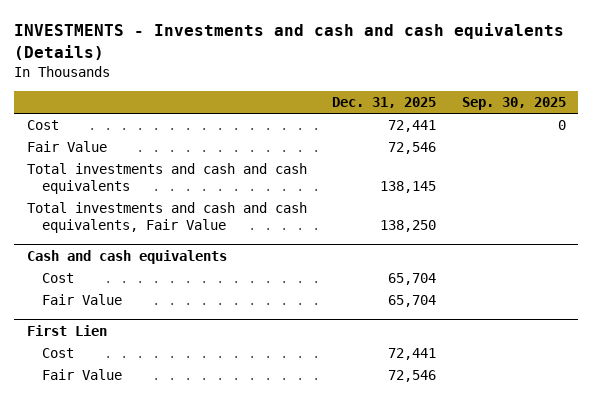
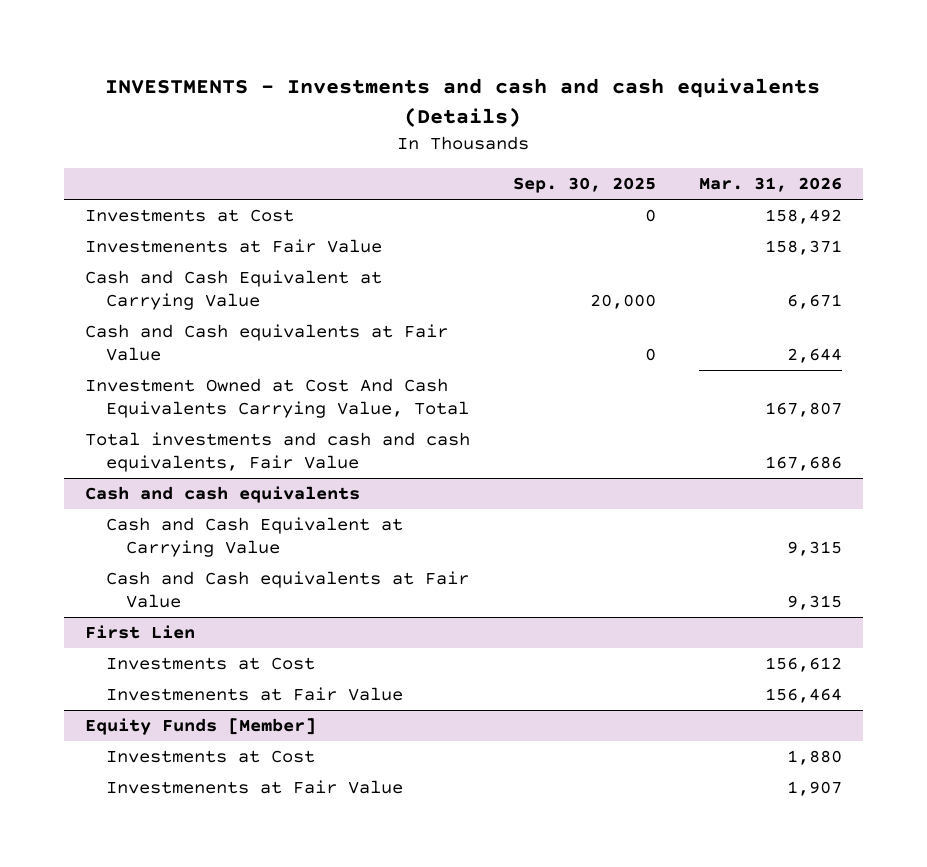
- | Dec. 31, 2025 | Sep. 30, 2025
+ | Sep. 30, 2025 | Mar. 31, 2026
- Cost | 72,441 | 0
- Fair Value | 72,546 |
- Total investments and cash and cash equivalents | 138,145 |
+ Investments at Cost | 0 | 158,492
+ Investmenents at Fair Value | | 158,371
+ Cash and Cash Equivalent at Carrying Value | 20,000 | 6,671
+ Cash and Cash equivalents at Fair Value | 0 | 2,644
+ Investment Owned at Cost And Cash Equivalents Carrying Value, Total | | 167,807
@ Cash and cash equivalents
- Cost | 65,704 |
- Fair Value | 65,704 |
+ Cash and Cash Equivalent at Carrying Value | | 9,315
+ Cash and Cash equivalents at Fair Value | | 9,315
@ First Lien
- Cost | 72,441 |
- Fair Value | 72,546 |
+ Investments at Cost | | 156,612
+ Investmenents at Fair Value | | 156,464
+ Equity Funds [Member]
+ Investments at Cost | | 1,880
+ Investmenents at Fair Value | | 1,907

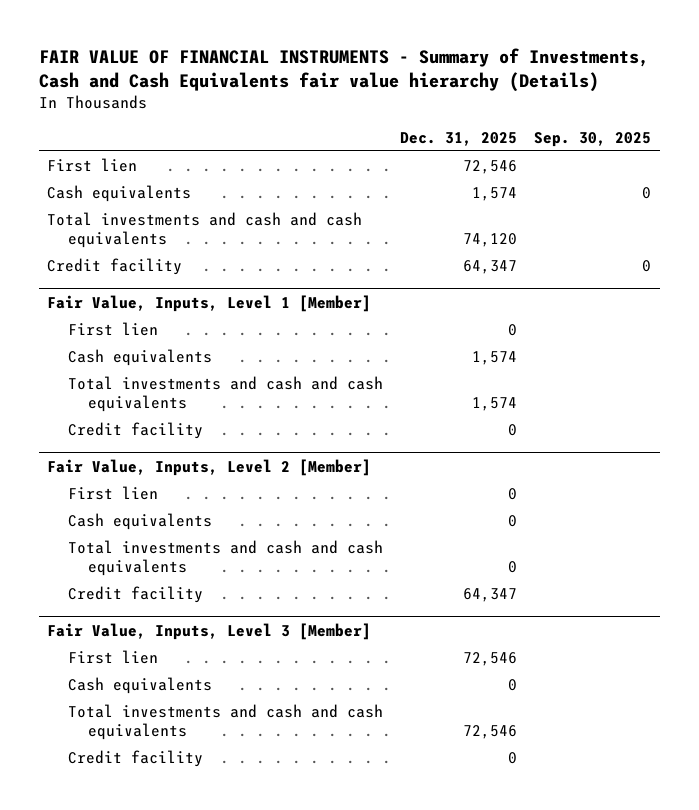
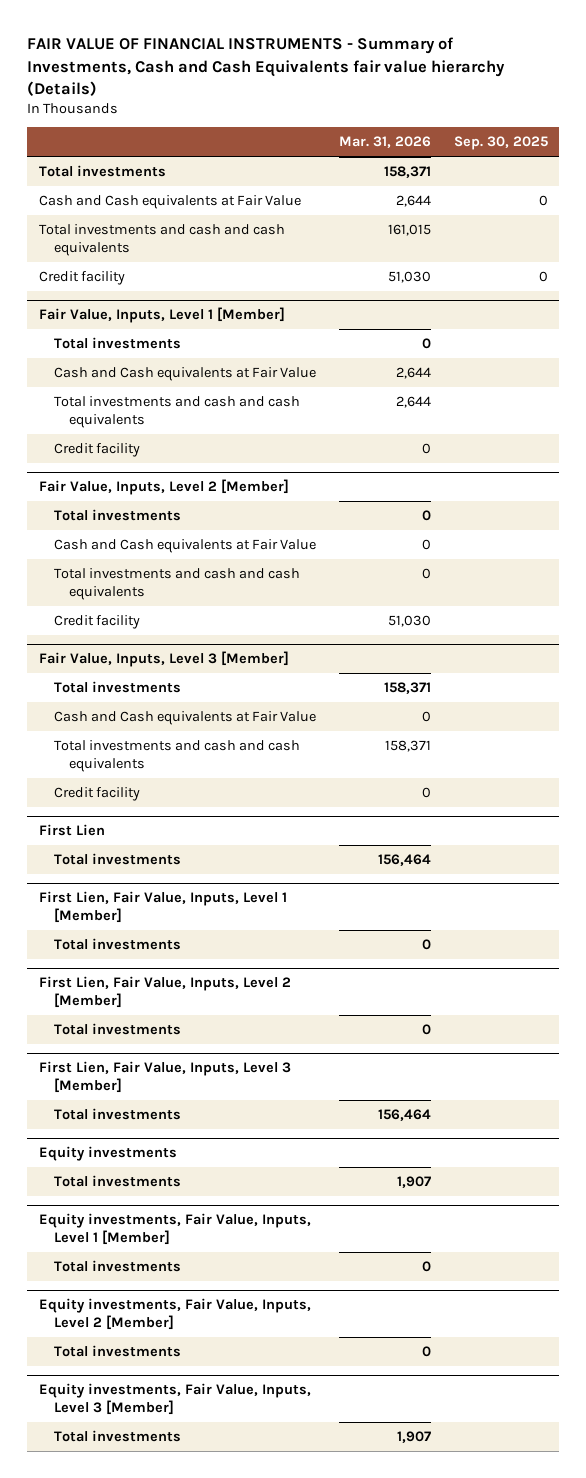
- | Dec. 31, 2025 | Sep. 30, 2025
+ | Mar. 31, 2026 | Sep. 30, 2025
- First lien | 72,546 |
- Cash equivalents | 1,574 | 0
+ Total investments | 158,371 |
+ Cash and Cash equivalents at Fair Value | 2,644 | 0
@ Fair Value, Inputs, Level 1 [Member]
- First lien | 0 |
- Cash equivalents | 1,574 |
+ Total investments | 0 |
+ Cash and Cash equivalents at Fair Value | 2,644 |
@ Fair Value, Inputs, Level 2 [Member]
- First lien | 0 |
- Cash equivalents | 0 |
+ Total investments | 0 |
+ Cash and Cash equivalents at Fair Value | 0 |
@ Fair Value, Inputs, Level 3 [Member]
- First lien | 72,546 |
- Cash equivalents | 0 |
+ Total investments | 158,371 |
+ Cash and Cash equivalents at Fair Value | 0 |
+ First Lien
+ Total investments | 156,464 |
+ First Lien, Fair Value, Inputs, Level 1 [Member]
+ Total investments | 0 |
+ First Lien, Fair Value, Inputs, Level 2 [Member]
+ Total investments | 0 |
+ First Lien, Fair Value, Inputs, Level 3 [Member]
+ Total investments | 156,464 |
+ Equity investments
+ Total investments | 1,907 |
+ Equity investments, Fair Value, Inputs, Level 1 [Member]
+ Total investments | 0 |
+ Equity investments, Fair Value, Inputs, Level 2 [Member]
+ Total investments | 0 |
+ Equity investments, Fair Value, Inputs, Level 3 [Member]
+ Total investments | 1,907 |

